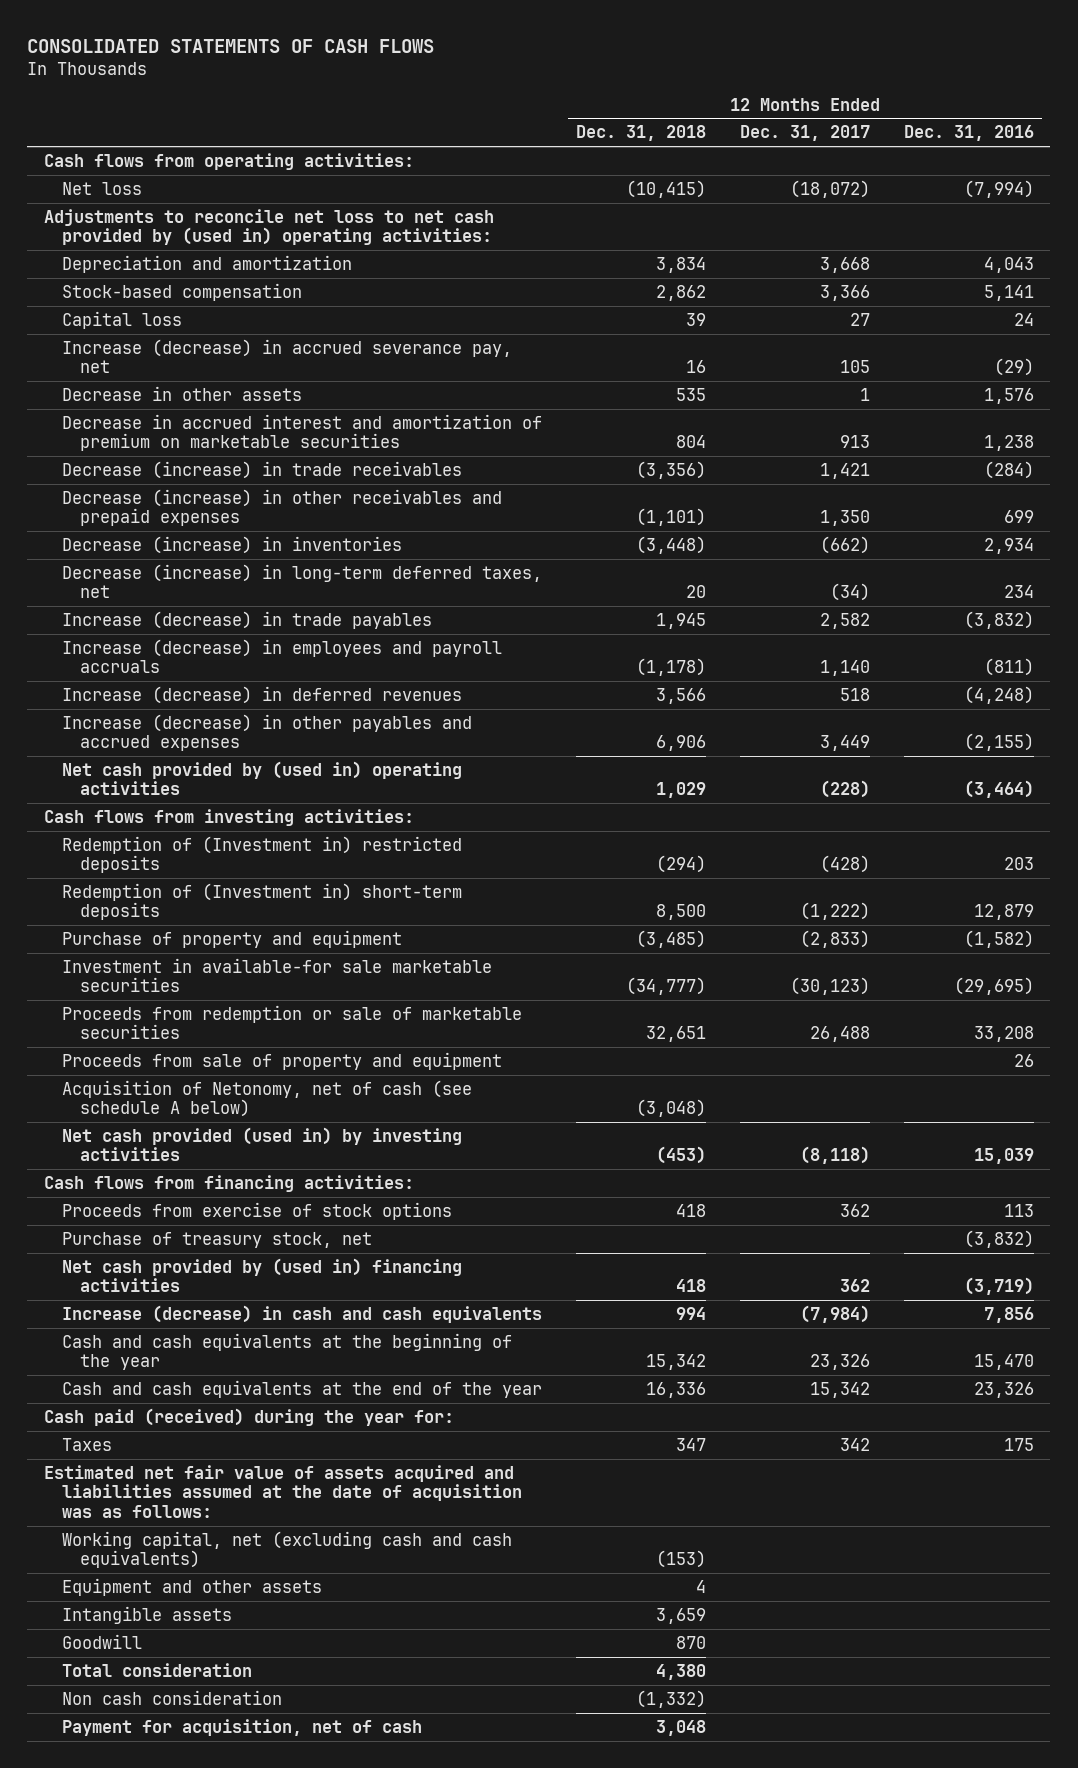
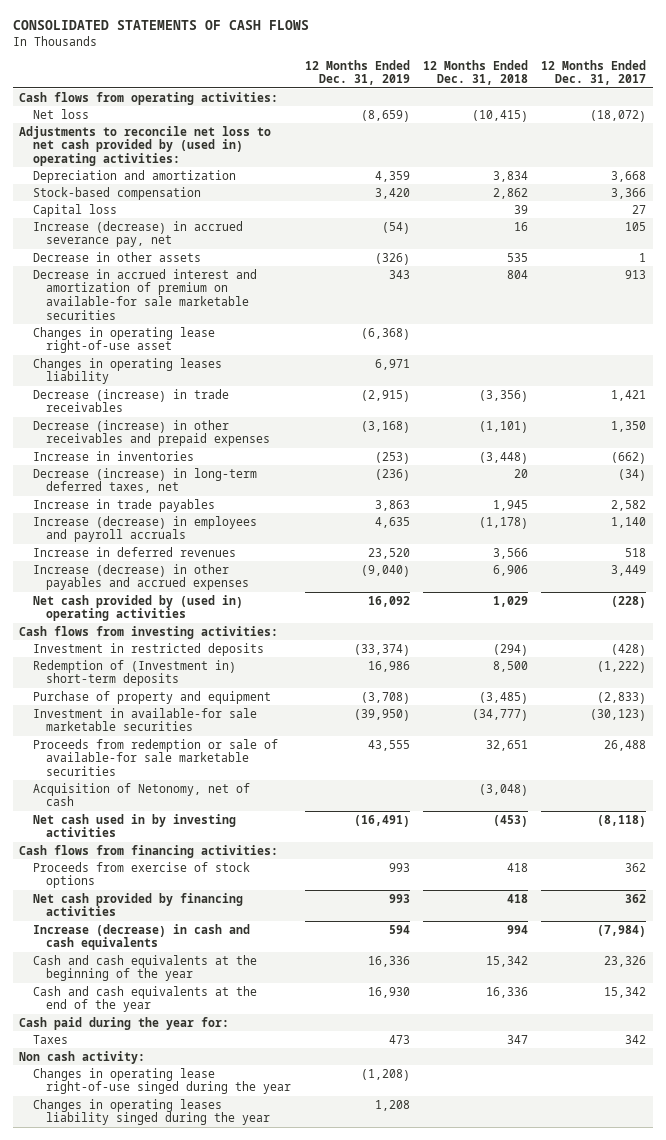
- | 12 Months Ended Dec. 31, 2018 | 12 Months Ended Dec. 31, 2017 | 12 Months Ended Dec. 31, 2016
+ | 12 Months Ended Dec. 31, 2019 | 12 Months Ended Dec. 31, 2018 | 12 Months Ended Dec. 31, 2017
- Decrease in accrued interest and amortization of premium on marketable securities | 804 | 913 | 1,238
+ Decrease in accrued interest and amortization of premium on available-for sale marketable securities | 343 | 804 | 913
+ Changes in operating lease right-of-use asset | (6,368) | |
+ Changes in operating leases liability | 6,971 | |
- Decrease (increase) in inventories | (3,448) | (662) | 2,934
+ Increase in inventories | (253) | (3,448) | (662)
- Increase (decrease) in trade payables | 1,945 | 2,582 | (3,832)
+ Increase in trade payables | 3,863 | 1,945 | 2,582
- Increase (decrease) in deferred revenues | 3,566 | 518 | (4,248)
+ Increase in deferred revenues | 23,520 | 3,566 | 518
- Redemption of (Investment in) restricted deposits | (294) | (428) | 203
+ Investment in restricted deposits | (33,374) | (294) | (428)
- Proceeds from redemption or sale of marketable securities | 32,651 | 26,488 | 33,208
- Proceeds from sale of property and equipment | | | 26
- Acquisition of Netonomy, net of cash (see schedule A below) | (3,048) | |
- Net cash provided (used in) by investing activities | (453) | (8,118) | 15,039
+ Proceeds from redemption or sale of available-for sale marketable securities | 43,555 | 32,651 | 26,488
+ Acquisition of Netonomy, net of cash | | (3,048) |
+ Net cash used in by investing activities | (16,491) | (453) | (8,118)
- Purchase of treasury stock, net | | | (3,832)
- Net cash provided by (used in) financing activities | 418 | 362 | (3,719)
+ Net cash provided by financing activities | 993 | 418 | 362
- Cash paid (received) during the year for:
+ Cash paid during the year for:
- Estimated net fair value of assets acquired and liabilities assumed at the date of acquisition was as follows:
- Working capital, net (excluding cash and cash equivalents) | (153) | |
- Equipment and other assets | 4 | |
- Intangible assets | 3,659 | |
- Goodwill | 870 | |
- Total consideration | 4,380 | |
- Non cash consideration | (1,332) | |
- Payment for acquisition, net of cash | 3,048 | |
+ Non cash activity:
+ Changes in operating lease right-of-use singed during the year | (1,208) | |
+ Changes in operating leases liability singed during the year | 1,208 | |

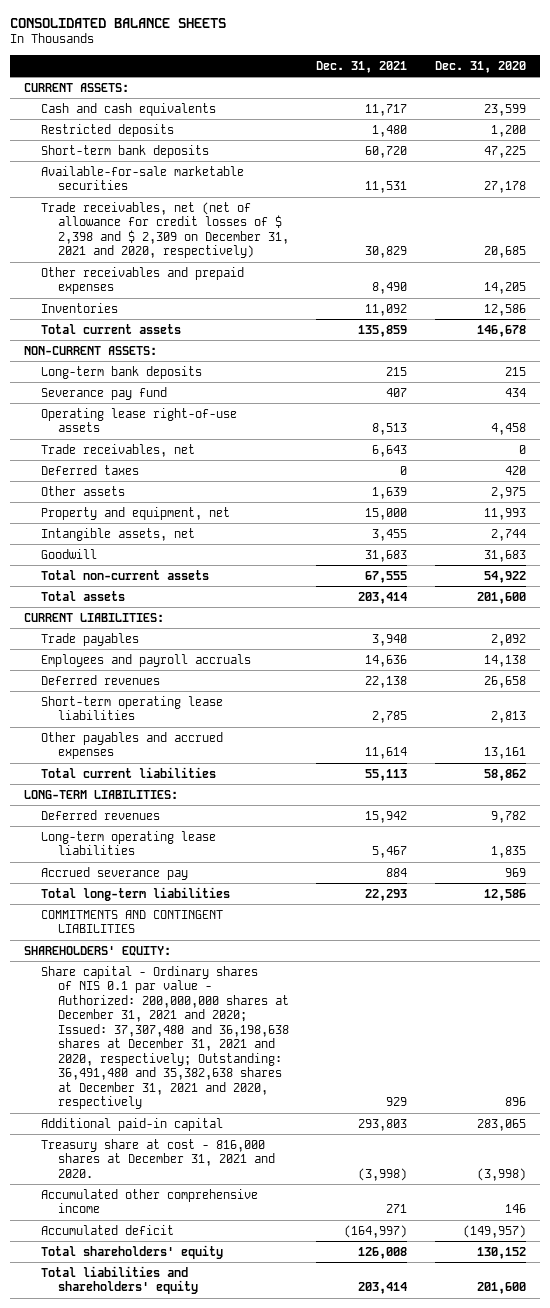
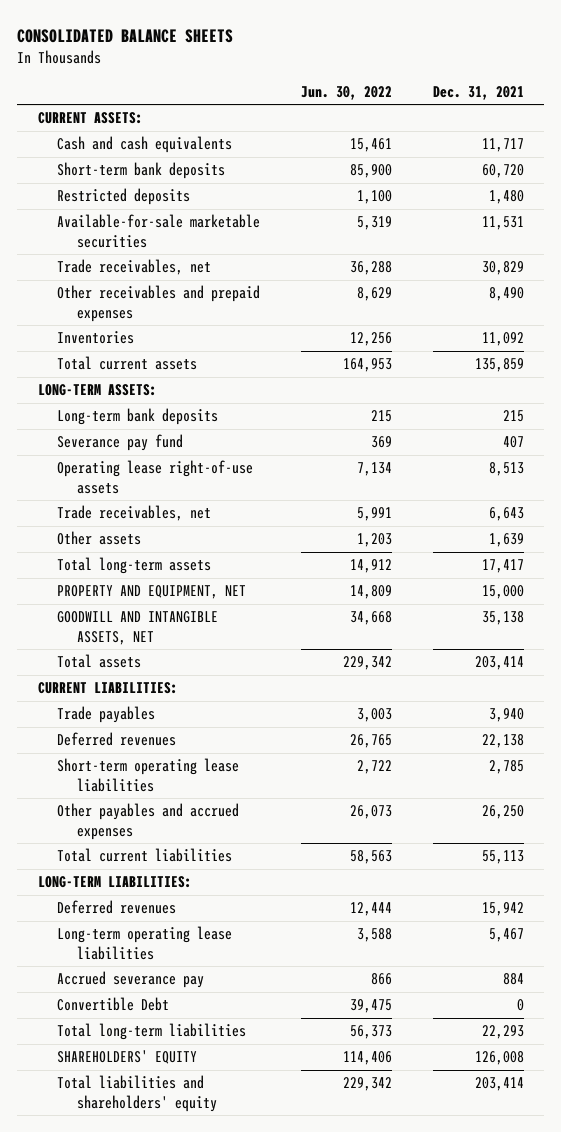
- | Dec. 31, 2021 | Dec. 31, 2020
+ | Jun. 30, 2022 | Dec. 31, 2021
moved down: Restricted deposits | 1,100 | 1,480
- Trade receivables, net (net of allowance for credit losses of $ 2,398 and $ 2,309 on December 31, 2021 and 2020, respectively) | 30,829 | 20,685
+ Trade receivables, net | 36,288 | 30,829
- NON-CURRENT ASSETS:
+ LONG-TERM ASSETS:
- Deferred taxes | 0 | 420
- Property and equipment, net | 15,000 | 11,993
- Intangible assets, net | 3,455 | 2,744
- Goodwill | 31,683 | 31,683
- Total non-current assets | 67,555 | 54,922
+ Total long-term assets | 14,912 | 17,417
+ PROPERTY AND EQUIPMENT, NET | 14,809 | 15,000
+ GOODWILL AND INTANGIBLE ASSETS, NET | 34,668 | 35,138
- Employees and payroll accruals | 14,636 | 14,138
- Other payables and accrued expenses | 11,614 | 13,161
+ Other payables and accrued expenses | 26,073 | 26,250
+ Convertible Debt | 39,475 | 0
- COMMITMENTS AND CONTINGENT LIABILITIES
- SHAREHOLDERS' EQUITY:
- Share capital - Ordinary shares of NIS 0.1 par value - Authorized: 200,000,000 shares at December 31, 2021 and 2020; Issued: 37,307,480 and 36,198,638 shares at December 31, 2021 and 2020, respectively; Outstanding: 36,491,480 and 35,382,638 shares at December 31, 2021 and 2020, respectively | 929 | 896
- Additional paid-in capital | 293,803 | 283,065
- Treasury share at cost - 816,000 shares at December 31, 2021 and 2020. | (3,998) | (3,998)
- Accumulated other comprehensive income | 271 | 146
- Accumulated deficit | (164,997) | (149,957)
- Total shareholders' equity | 126,008 | 130,152
+ SHAREHOLDERS' EQUITY | 114,406 | 126,008

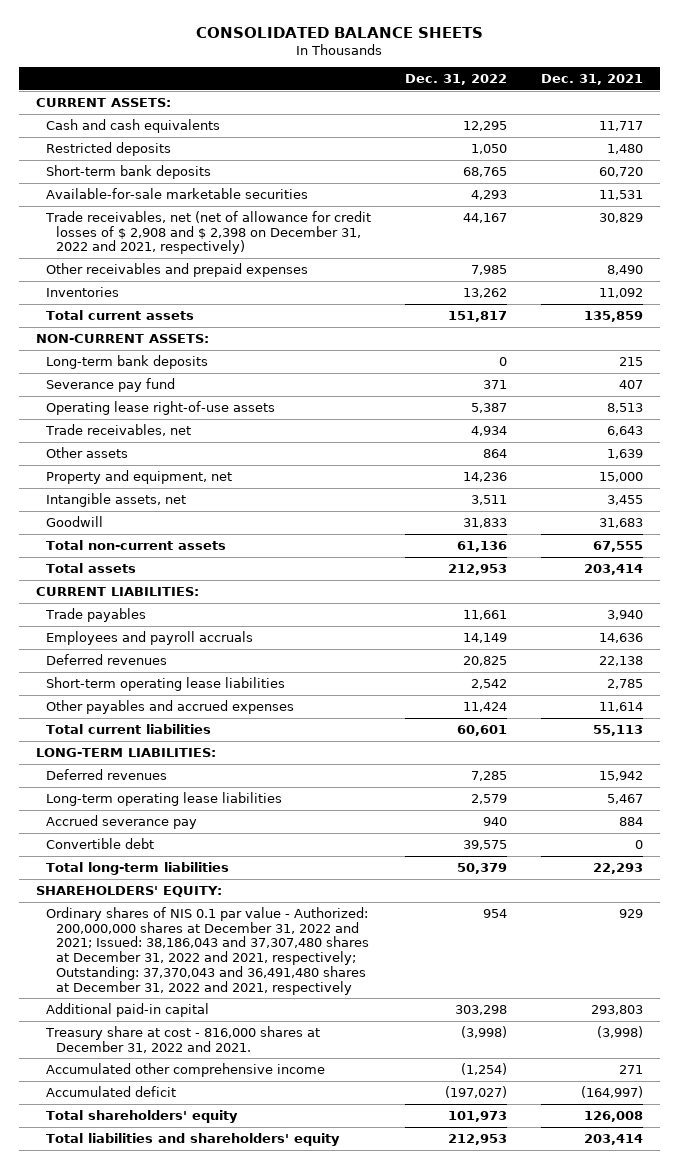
- | Jun. 30, 2022 | Dec. 31, 2021
+ | Dec. 31, 2022 | Dec. 31, 2021
moved down: Short-term bank deposits | 68,765 | 60,720
- Trade receivables, net | 36,288 | 30,829
+ Trade receivables, net (net of allowance for credit losses of $ 2,908 and $ 2,398 on December 31, 2022 and 2021, respectively) | 44,167 | 30,829
- LONG-TERM ASSETS:
+ NON-CURRENT ASSETS:
- Total long-term assets | 14,912 | 17,417
- PROPERTY AND EQUIPMENT, NET | 14,809 | 15,000
- GOODWILL AND INTANGIBLE ASSETS, NET | 34,668 | 35,138
+ Property and equipment, net | 14,236 | 15,000
+ Intangible assets, net | 3,511 | 3,455
+ Goodwill | 31,833 | 31,683
+ Total non-current assets | 61,136 | 67,555
+ Employees and payroll accruals | 14,149 | 14,636
- Other payables and accrued expenses | 26,073 | 26,250
+ Other payables and accrued expenses | 11,424 | 11,614
- Convertible Debt | 39,475 | 0
+ Convertible debt | 39,575 | 0
- SHAREHOLDERS' EQUITY | 114,406 | 126,008
+ SHAREHOLDERS' EQUITY:
+ Ordinary shares of NIS 0.1 par value - Authorized: 200,000,000 shares at December 31, 2022 and 2021; Issued: 38,186,043 and 37,307,480 shares at December 31, 2022 and 2021, respectively; Outstanding: 37,370,043 and 36,491,480 shares at December 31, 2022 and 2021, respectively | 954 | 929
+ Additional paid-in capital | 303,298 | 293,803
+ Treasury share at cost - 816,000 shares at December 31, 2022 and 2021. | (3,998) | (3,998)
+ Accumulated other comprehensive income | (1,254) | 271
+ Accumulated deficit | (197,027) | (164,997)
+ Total shareholders' equity | 101,973 | 126,008

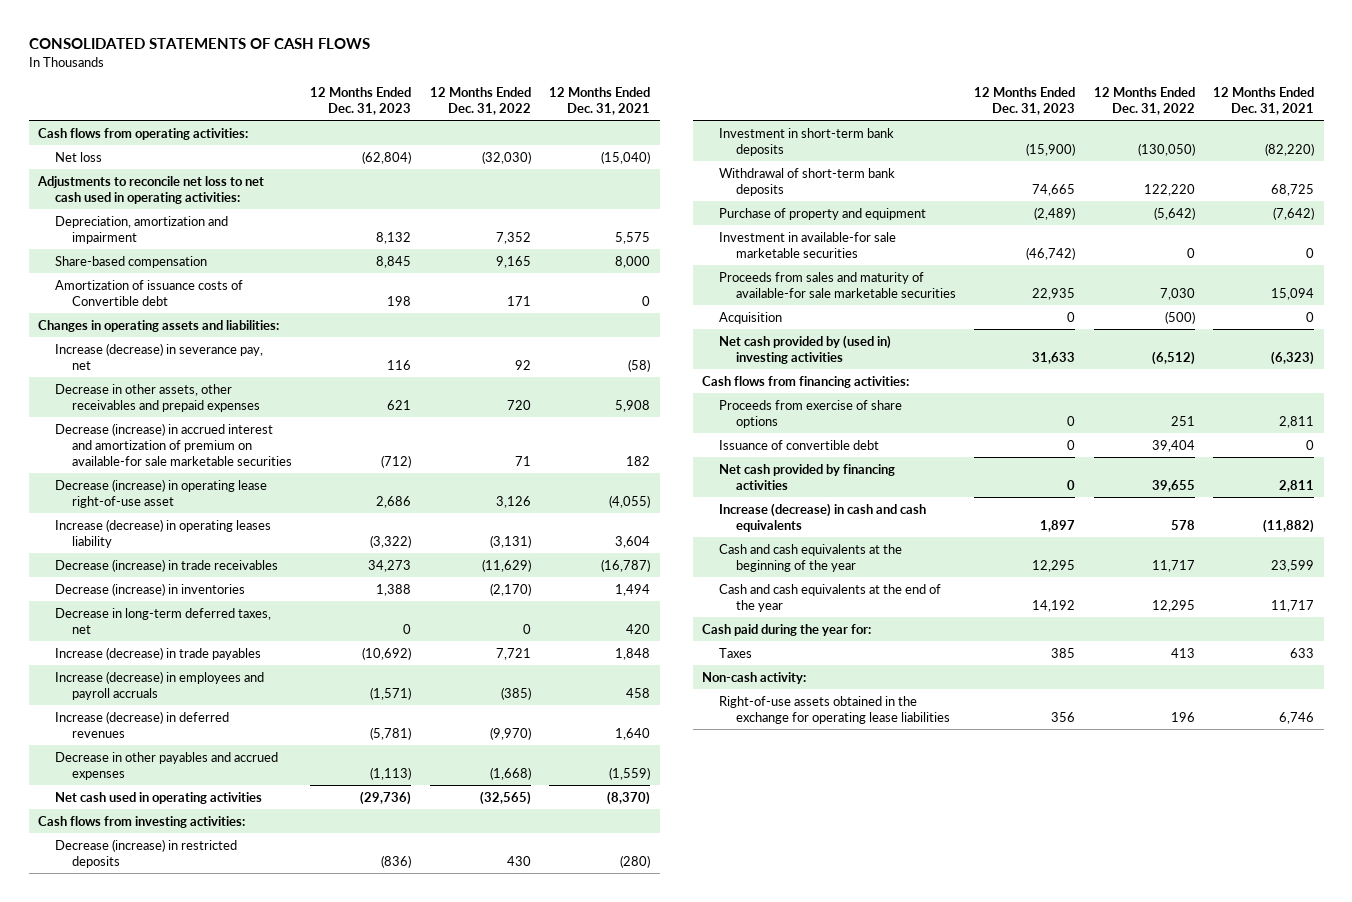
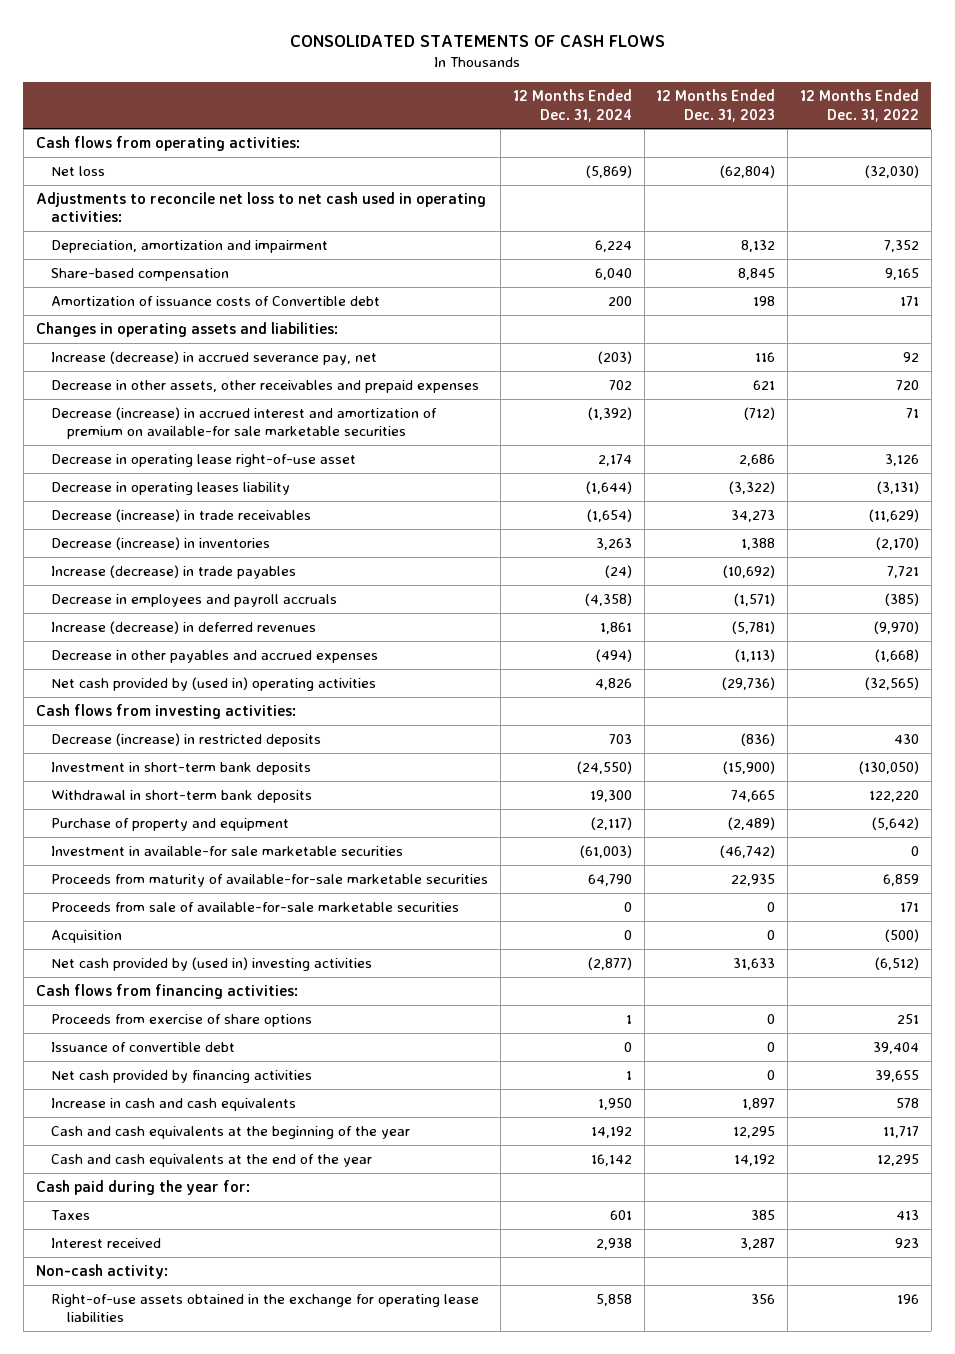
- | 12 Months Ended Dec. 31, 2023 | 12 Months Ended Dec. 31, 2022 | 12 Months Ended Dec. 31, 2021
+ | 12 Months Ended Dec. 31, 2024 | 12 Months Ended Dec. 31, 2023 | 12 Months Ended Dec. 31, 2022
- Increase (decrease) in severance pay, net | 116 | 92 | (58)
+ Increase (decrease) in accrued severance pay, net | (203) | 116 | 92
- Decrease (increase) in operating lease right-of-use asset | 2,686 | 3,126 | (4,055)
- Increase (decrease) in operating leases liability | (3,322) | (3,131) | 3,604
+ Decrease in operating lease right-of-use asset | 2,174 | 2,686 | 3,126
+ Decrease in operating leases liability | (1,644) | (3,322) | (3,131)
- Decrease in long-term deferred taxes, net | 0 | 0 | 420
- Increase (decrease) in employees and payroll accruals | (1,571) | (385) | 458
+ Decrease in employees and payroll accruals | (4,358) | (1,571) | (385)
- Net cash used in operating activities | (29,736) | (32,565) | (8,370)
+ Net cash provided by (used in) operating activities | 4,826 | (29,736) | (32,565)
- Withdrawal of short-term bank deposits | 74,665 | 122,220 | 68,725
+ Withdrawal in short-term bank deposits | 19,300 | 74,665 | 122,220
- Proceeds from sales and maturity of available-for sale marketable securities | 22,935 | 7,030 | 15,094
+ Proceeds from maturity of available-for-sale marketable securities | 64,790 | 22,935 | 6,859
+ Proceeds from sale of available-for-sale marketable securities | 0 | 0 | 171
- Increase (decrease) in cash and cash equivalents | 1,897 | 578 | (11,882)
+ Increase in cash and cash equivalents | 1,950 | 1,897 | 578
+ Interest received | 2,938 | 3,287 | 923

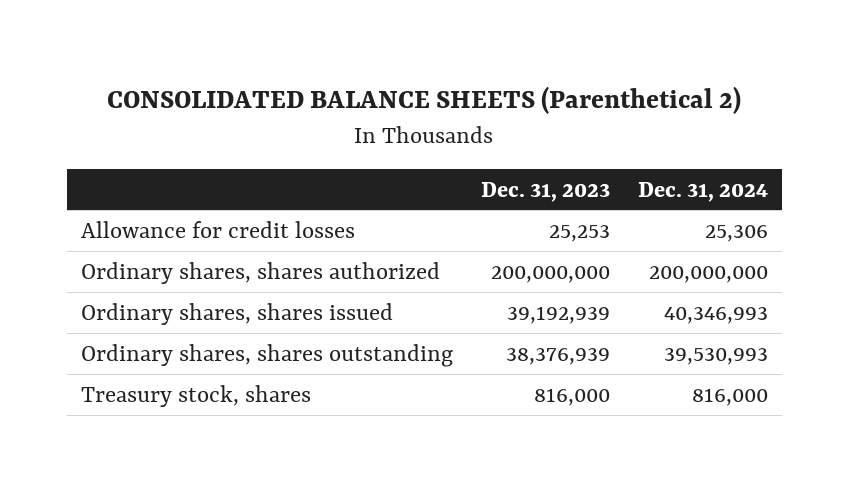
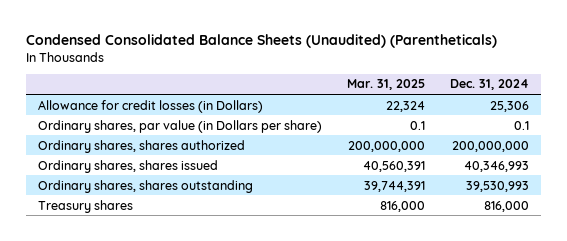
- CONSOLIDATED BALANCE SHEETS (Parenthetical 2)
+ Condensed Consolidated Balance Sheets (Unaudited) (Parentheticals)
- | Dec. 31, 2023 | Dec. 31, 2024
+ | Mar. 31, 2025 | Dec. 31, 2024
- Allowance for credit losses | 25,253 | 25,306
+ Allowance for credit losses (in Dollars) | 22,324 | 25,306
+ Ordinary shares, par value (in Dollars per share) | 0.1 | 0.1
- Treasury stock, shares | 816,000 | 816,000
+ Treasury shares | 816,000 | 816,000

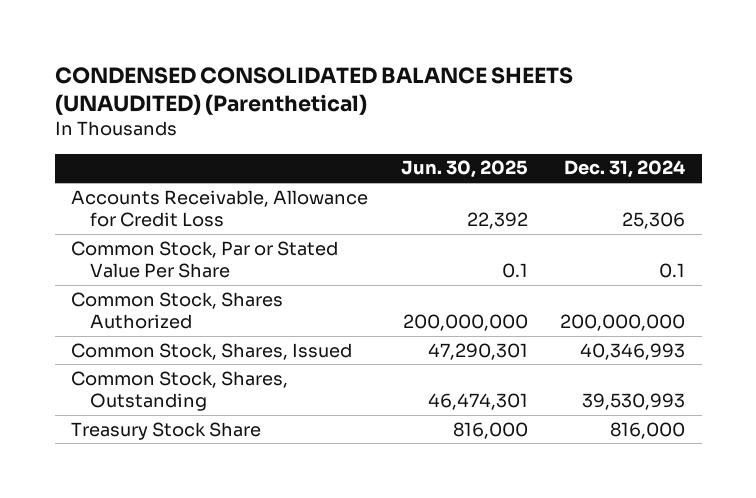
- Condensed Consolidated Balance Sheets (Unaudited) (Parentheticals)
+ CONDENSED CONSOLIDATED BALANCE SHEETS (UNAUDITED) (Parenthetical)
- | Mar. 31, 2025 | Dec. 31, 2024
+ | Jun. 30, 2025 | Dec. 31, 2024
- Allowance for credit losses (in Dollars) | 22,324 | 25,306
- Ordinary shares, par value (in Dollars per share) | 0.1 | 0.1
- Ordinary shares, shares authorized | 200,000,000 | 200,000,000
- Ordinary shares, shares issued | 40,560,391 | 40,346,993
- Ordinary shares, shares outstanding | 39,744,391 | 39,530,993
- Treasury shares | 816,000 | 816,000
+ Accounts Receivable, Allowance for Credit Loss | 22,392 | 25,306
+ Common Stock, Par or Stated Value Per Share | 0.1 | 0.1
+ Common Stock, Shares Authorized | 200,000,000 | 200,000,000
+ Common Stock, Shares, Issued | 47,290,301 | 40,346,993
+ Common Stock, Shares, Outstanding | 46,474,301 | 39,530,993
+ Treasury Stock Share | 816,000 | 816,000

